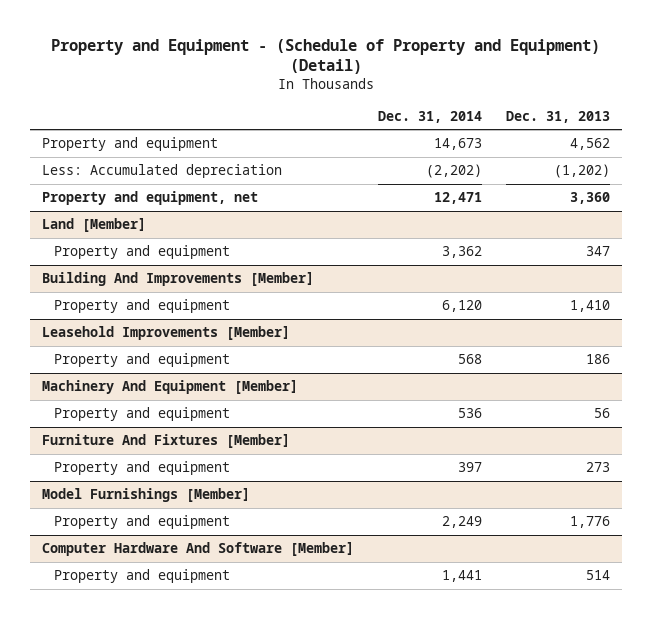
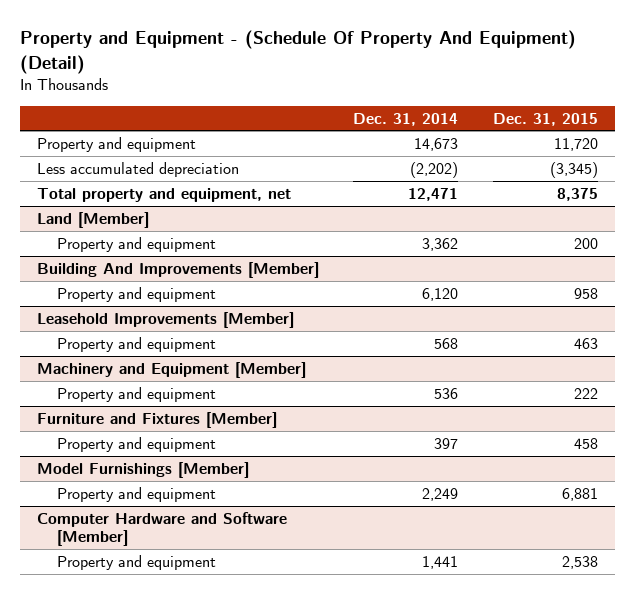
- Property and Equipment - (Schedule of Property and Equipment) (Detail)
+ Property and Equipment - (Schedule Of Property And Equipment) (Detail)
- | Dec. 31, 2014 | Dec. 31, 2013
+ | Dec. 31, 2014 | Dec. 31, 2015
- Less: Accumulated depreciation | (2,202) | (1,202)
- Property and equipment, net | 12,471 | 3,360
+ Less accumulated depreciation | (2,202) | (3,345)
+ Total property and equipment, net | 12,471 | 8,375
- Machinery And Equipment [Member]
+ Machinery and Equipment [Member]
- Furniture And Fixtures [Member]
+ Furniture and Fixtures [Member]
- Computer Hardware And Software [Member]
+ Computer Hardware and Software [Member]

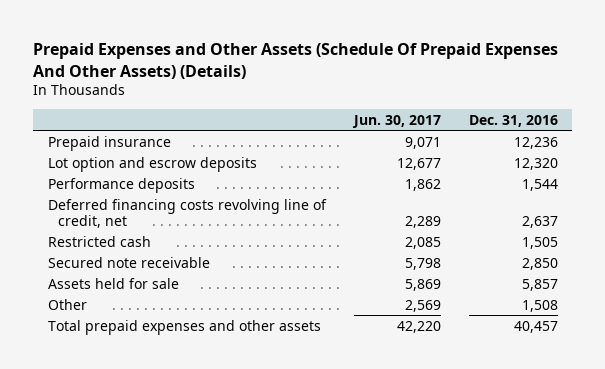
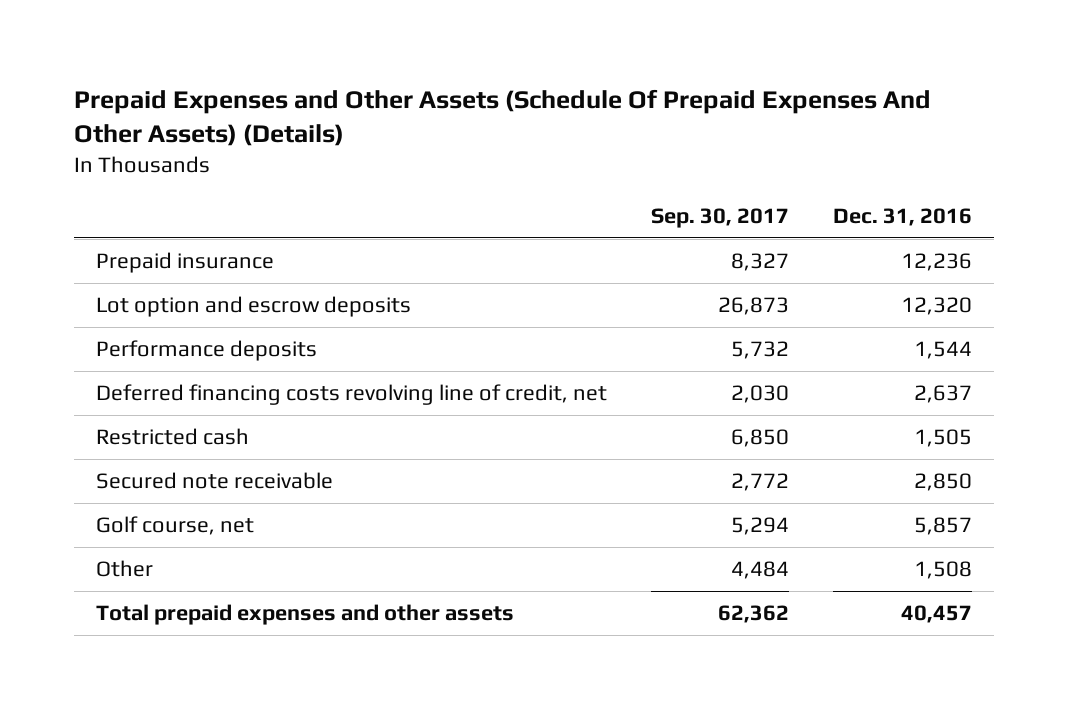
- | Jun. 30, 2017 | Dec. 31, 2016
+ | Sep. 30, 2017 | Dec. 31, 2016
- Assets held for sale | 5,869 | 5,857
+ Golf course, net | 5,294 | 5,857

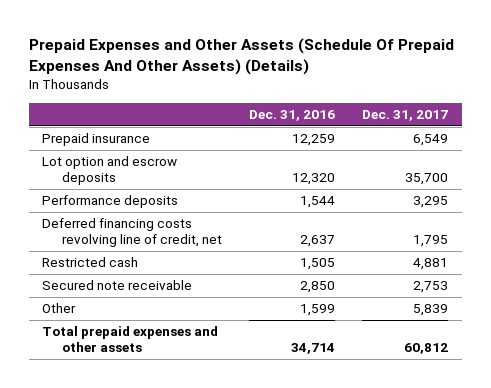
- | Sep. 30, 2017 | Dec. 31, 2016
+ | Dec. 31, 2016 | Dec. 31, 2017
- Prepaid insurance | 8,327 | 12,236
+ Prepaid insurance | 12,259 | 6,549
- Golf course, net | 5,294 | 5,857
- Other | 4,484 | 1,508
- Total prepaid expenses and other assets | 62,362 | 40,457
+ Other | 1,599 | 5,839
+ Total prepaid expenses and other assets | 34,714 | 60,812

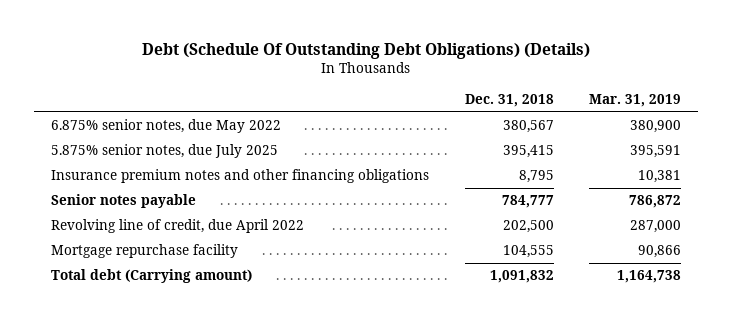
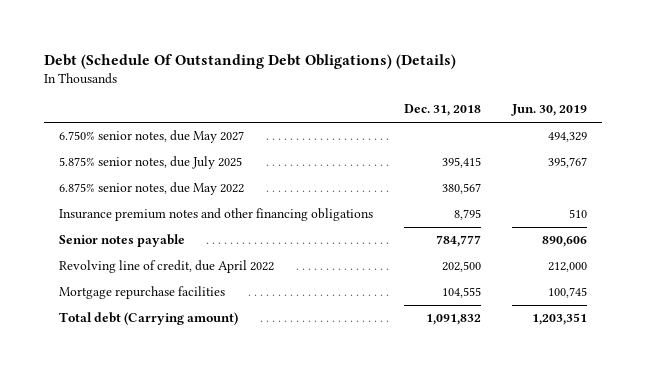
- | Dec. 31, 2018 | Mar. 31, 2019
+ | Dec. 31, 2018 | Jun. 30, 2019
+ 6.750% senior notes, due May 2027 | | 494,329
moved down: 6.875% senior notes, due May 2022 | 380,567 |
- Mortgage repurchase facility | 104,555 | 90,866
+ Mortgage repurchase facilities | 104,555 | 100,745

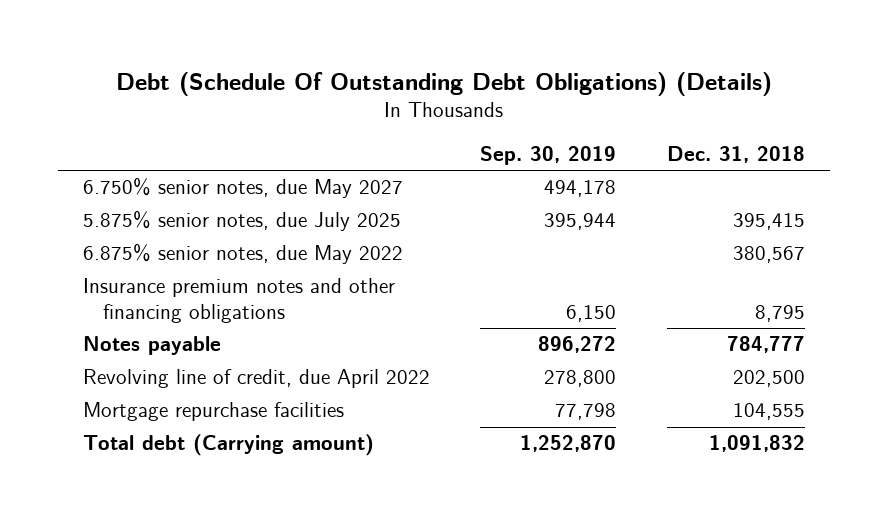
- | Dec. 31, 2018 | Jun. 30, 2019
+ | Sep. 30, 2019 | Dec. 31, 2018
- Senior notes payable | 784,777 | 890,606
+ Notes payable | 896,272 | 784,777

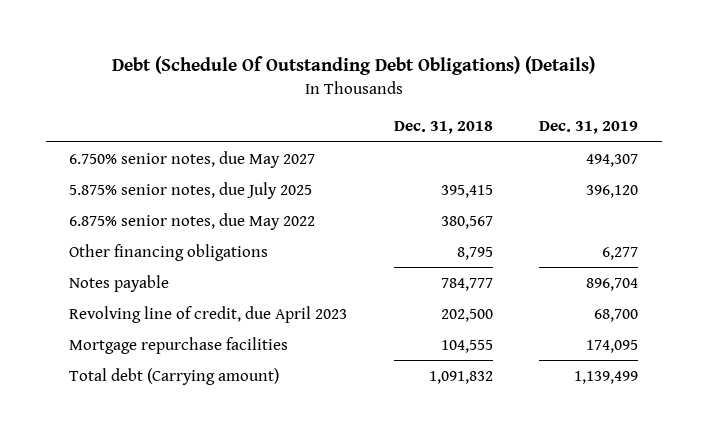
- | Sep. 30, 2019 | Dec. 31, 2018
+ | Dec. 31, 2018 | Dec. 31, 2019
- Insurance premium notes and other financing obligations | 6,150 | 8,795
+ Other financing obligations | 8,795 | 6,277
- Revolving line of credit, due April 2022 | 278,800 | 202,500
+ Revolving line of credit, due April 2023 | 202,500 | 68,700

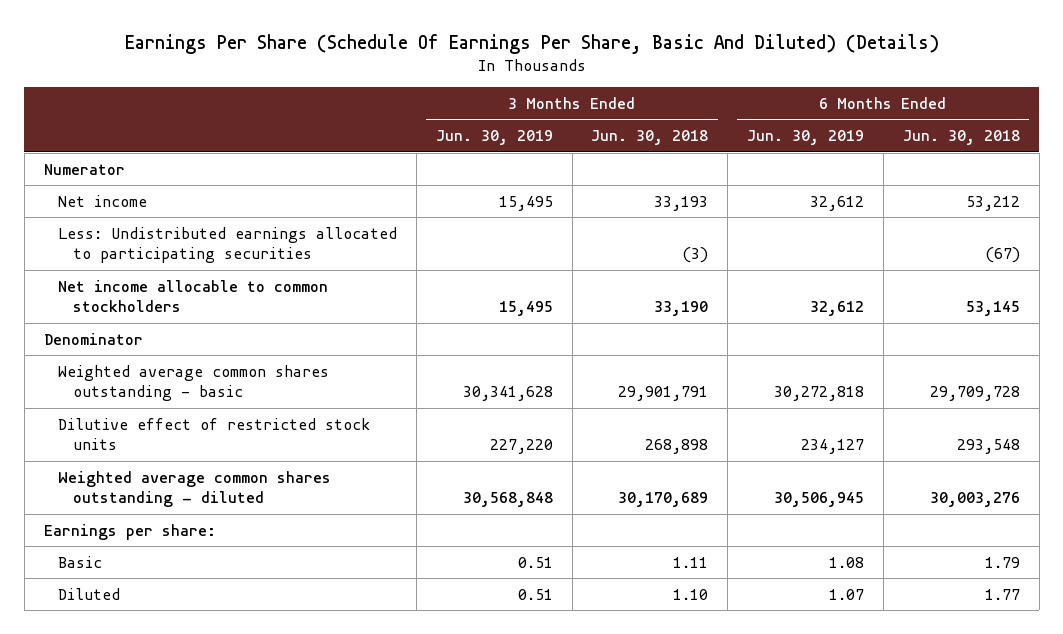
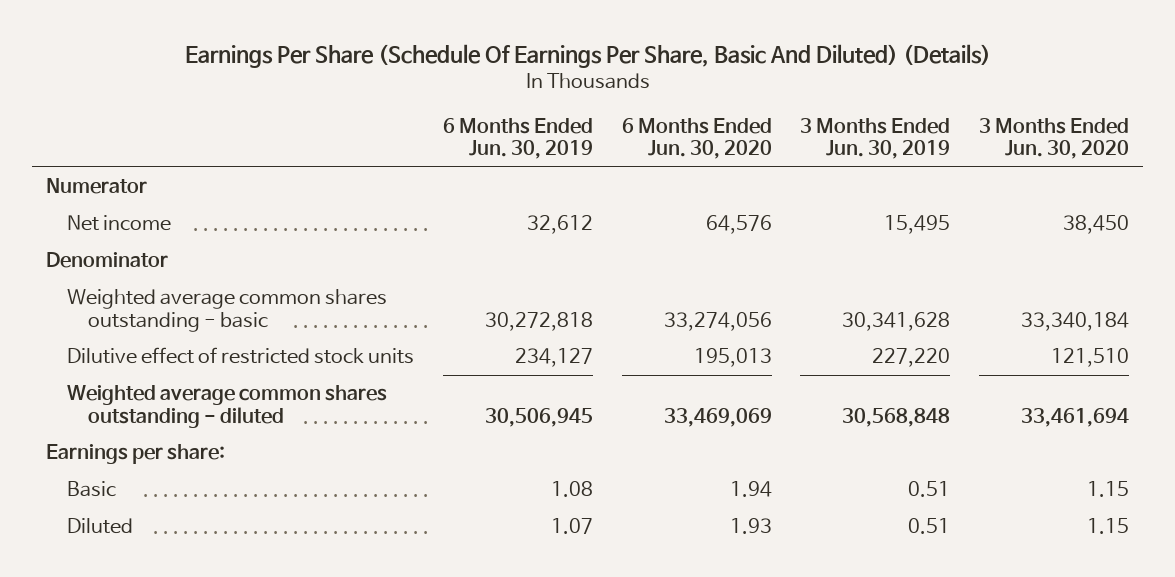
- | 3 Months Ended Jun. 30, 2019 | 3 Months Ended Jun. 30, 2018 | 6 Months Ended Jun. 30, 2019 | 6 Months Ended Jun. 30, 2018
+ | 6 Months Ended Jun. 30, 2019 | 6 Months Ended Jun. 30, 2020 | 3 Months Ended Jun. 30, 2019 | 3 Months Ended Jun. 30, 2020
- Less: Undistributed earnings allocated to participating securities | | (3) | | (67)
- Net income allocable to common stockholders | 15,495 | 33,190 | 32,612 | 53,145

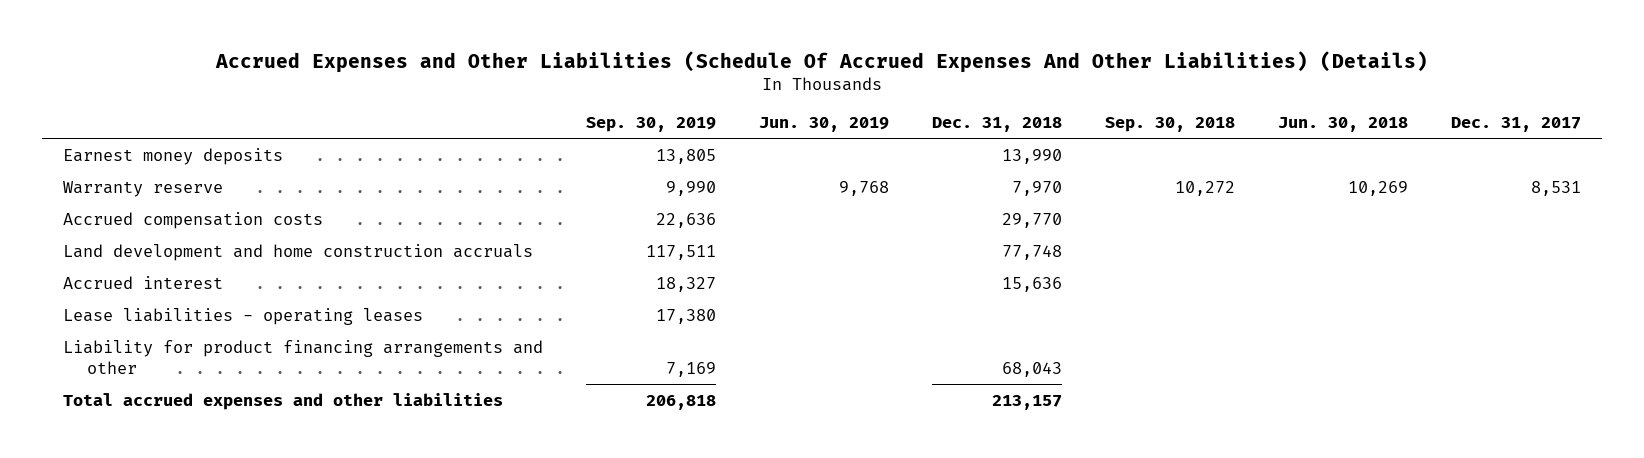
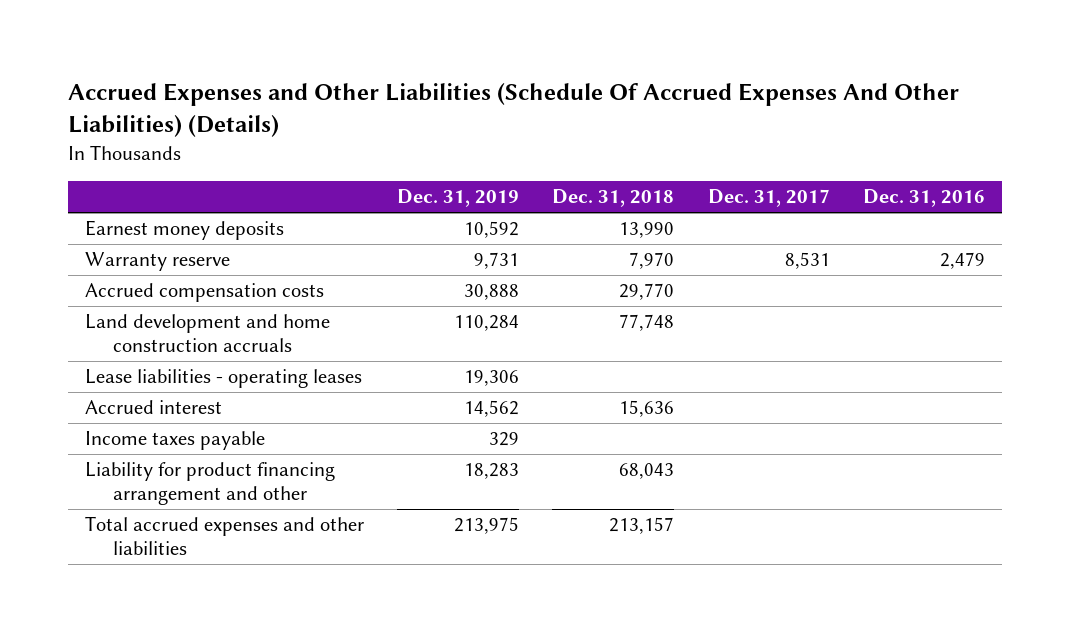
- | Sep. 30, 2019 | Jun. 30, 2019 | Dec. 31, 2018 | Sep. 30, 2018 | Jun. 30, 2018 | Dec. 31, 2017
+ | Dec. 31, 2019 | Dec. 31, 2018 | Dec. 31, 2017 | Dec. 31, 2016
- Liability for product financing arrangements and other | 7,169 | | 68,043 | | |
moved down: Accrued interest | 14,562 | 15,636 | |
+ Income taxes payable | 329 | | |
+ Liability for product financing arrangement and other | 18,283 | 68,043 | |

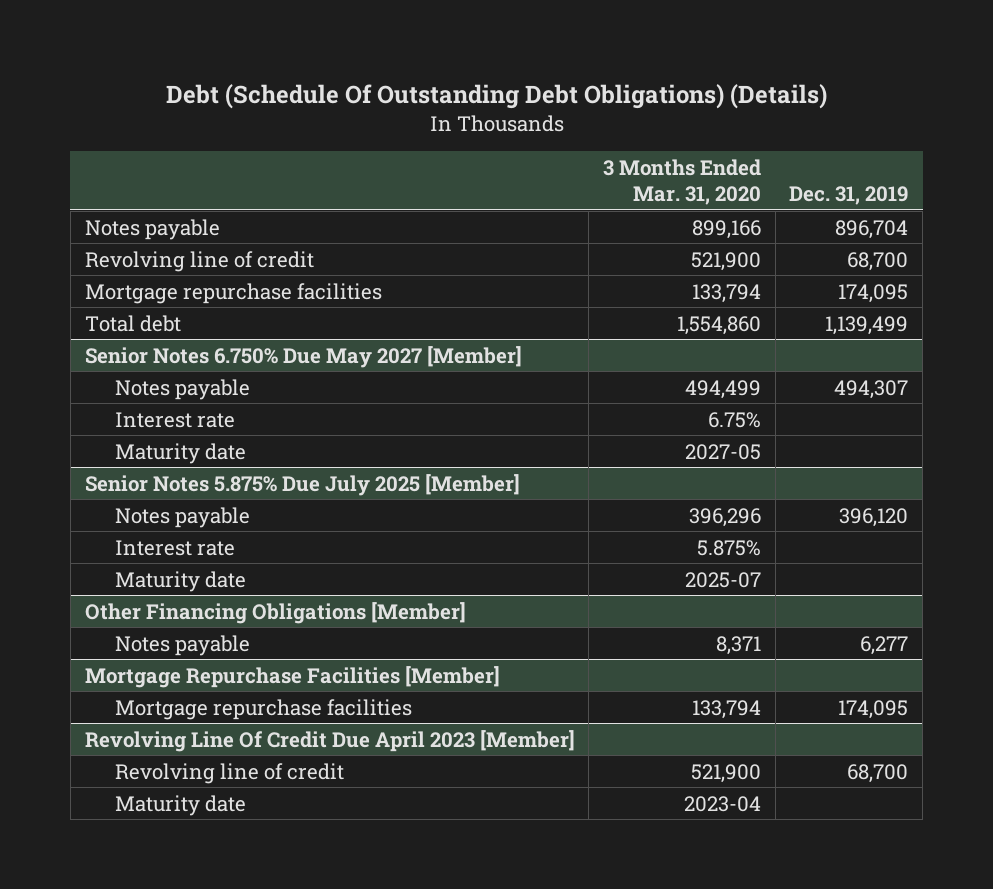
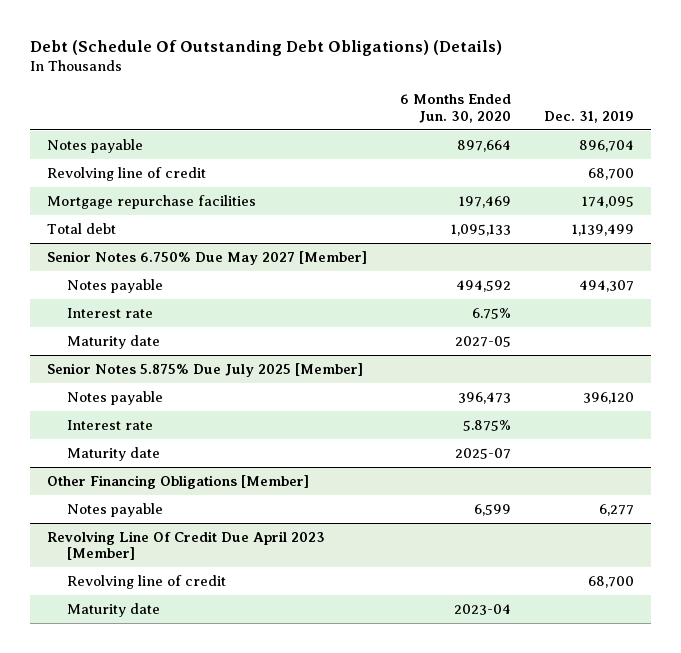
- | 3 Months Ended Mar. 31, 2020 | Dec. 31, 2019
+ | 6 Months Ended Jun. 30, 2020 | Dec. 31, 2019
- Mortgage Repurchase Facilities [Member]
- Mortgage repurchase facilities | 133,794 | 174,095

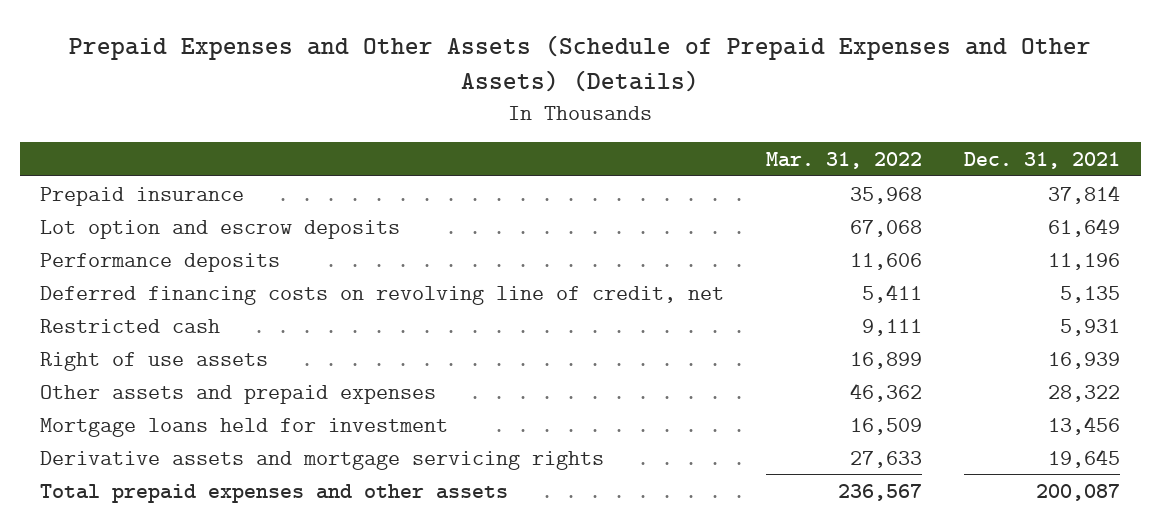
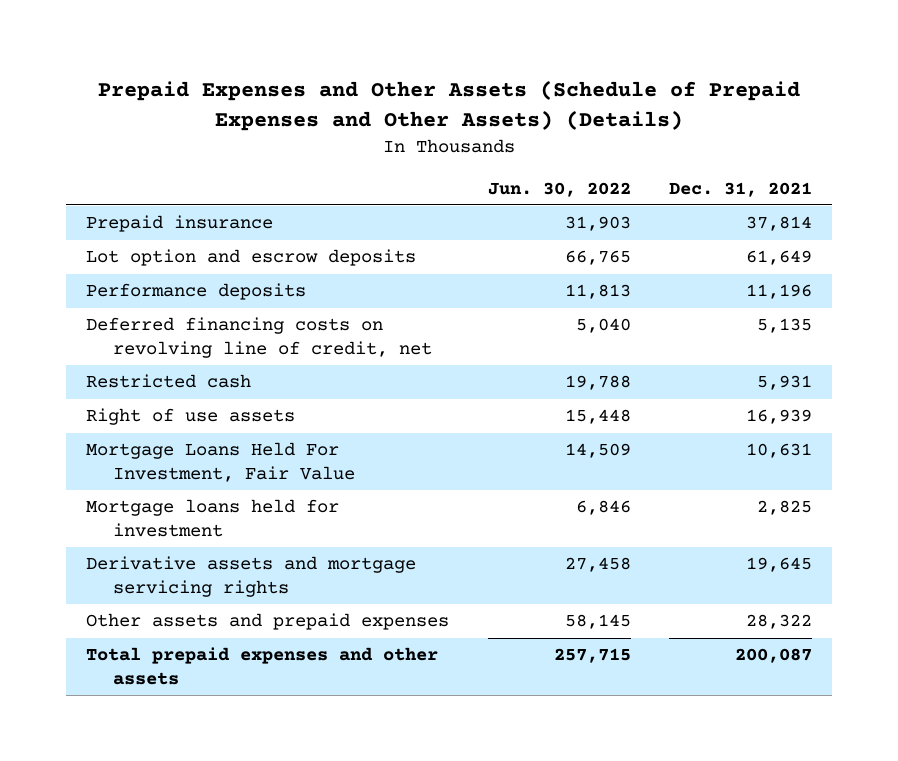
- | Mar. 31, 2022 | Dec. 31, 2021
+ | Jun. 30, 2022 | Dec. 31, 2021
- Mortgage loans held for investment | 16,509 | 13,456
+ Mortgage Loans Held For Investment, Fair Value | 14,509 | 10,631
+ Mortgage loans held for investment | 6,846 | 2,825
moved down: Other assets and prepaid expenses | 58,145 | 28,322

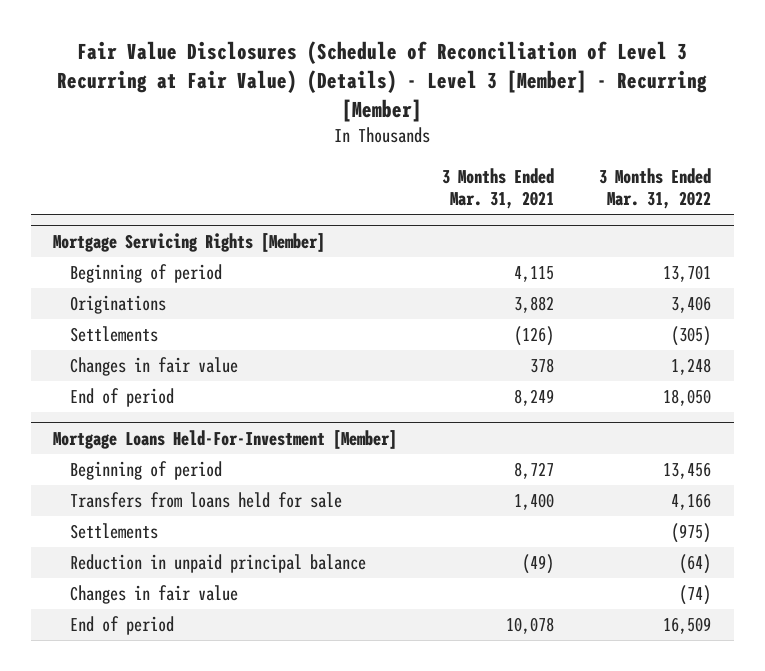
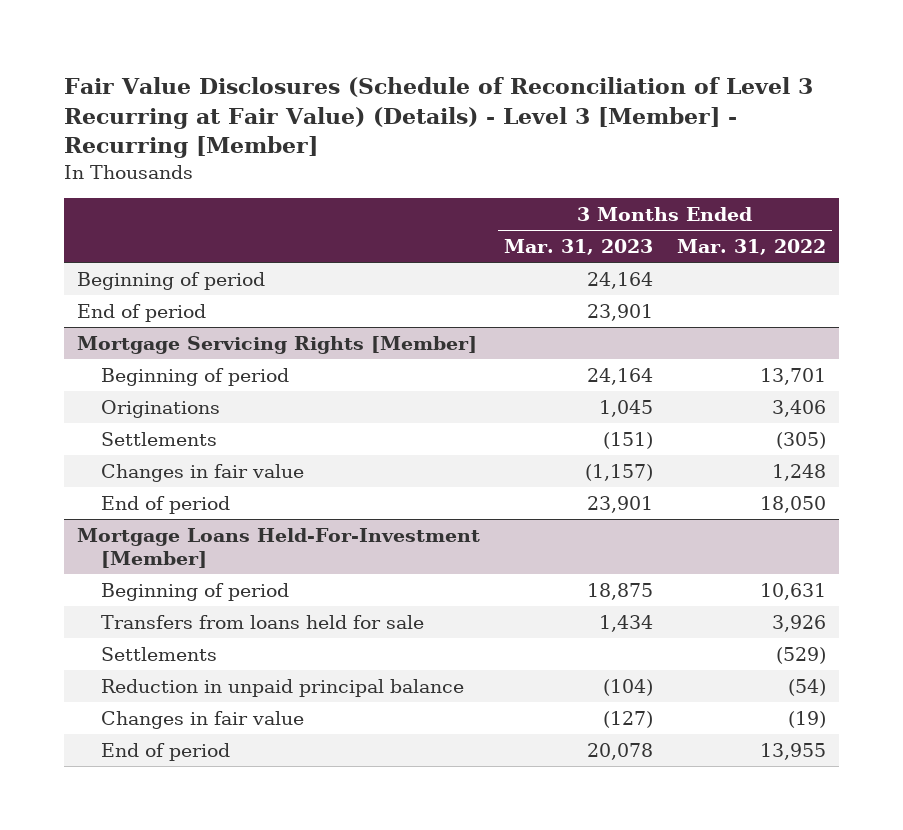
- | 3 Months Ended Mar. 31, 2021 | 3 Months Ended Mar. 31, 2022
+ | 3 Months Ended Mar. 31, 2023 | 3 Months Ended Mar. 31, 2022
+ Beginning of period | 24,164 |
+ End of period | 23,901 |
@ Mortgage Loans Held-For-Investment [Member]
- Beginning of period | 8,727 | 13,456
- Transfers from loans held for sale | 1,400 | 4,166
- Settlements | | (975)
- Reduction in unpaid principal balance | (49) | (64)
- Changes in fair value | | (74)
- End of period | 10,078 | 16,509
+ Beginning of period | 18,875 | 10,631
+ Transfers from loans held for sale | 1,434 | 3,926
+ Settlements | | (529)
+ Reduction in unpaid principal balance | (104) | (54)
+ Changes in fair value | (127) | (19)
+ End of period | 20,078 | 13,955

